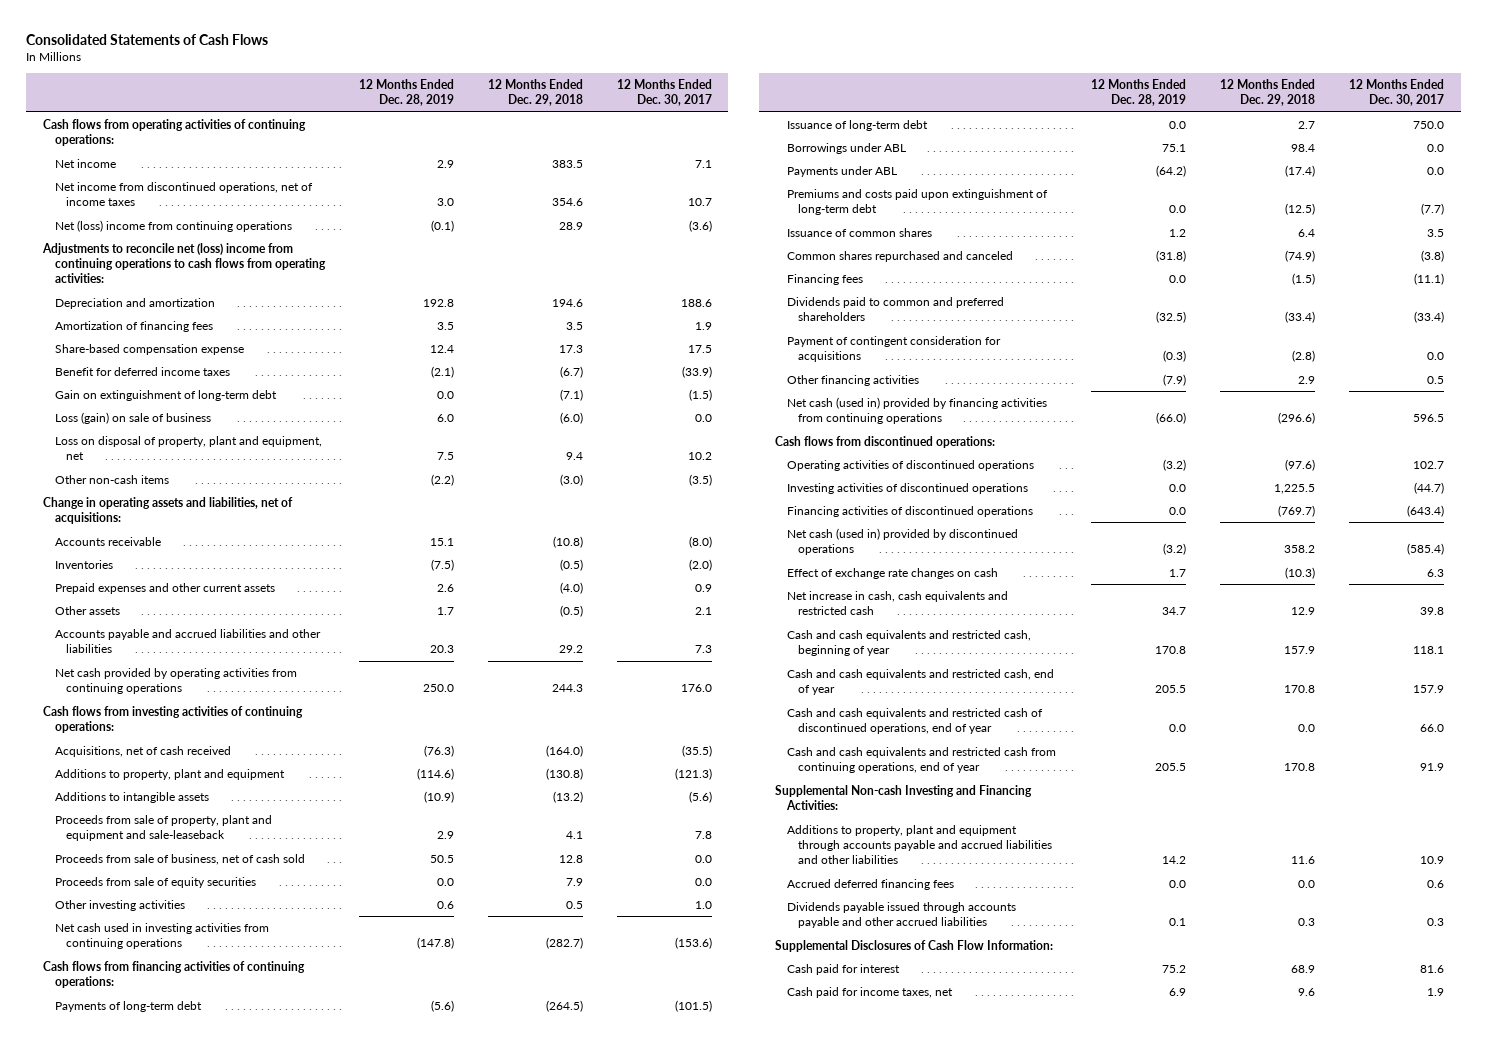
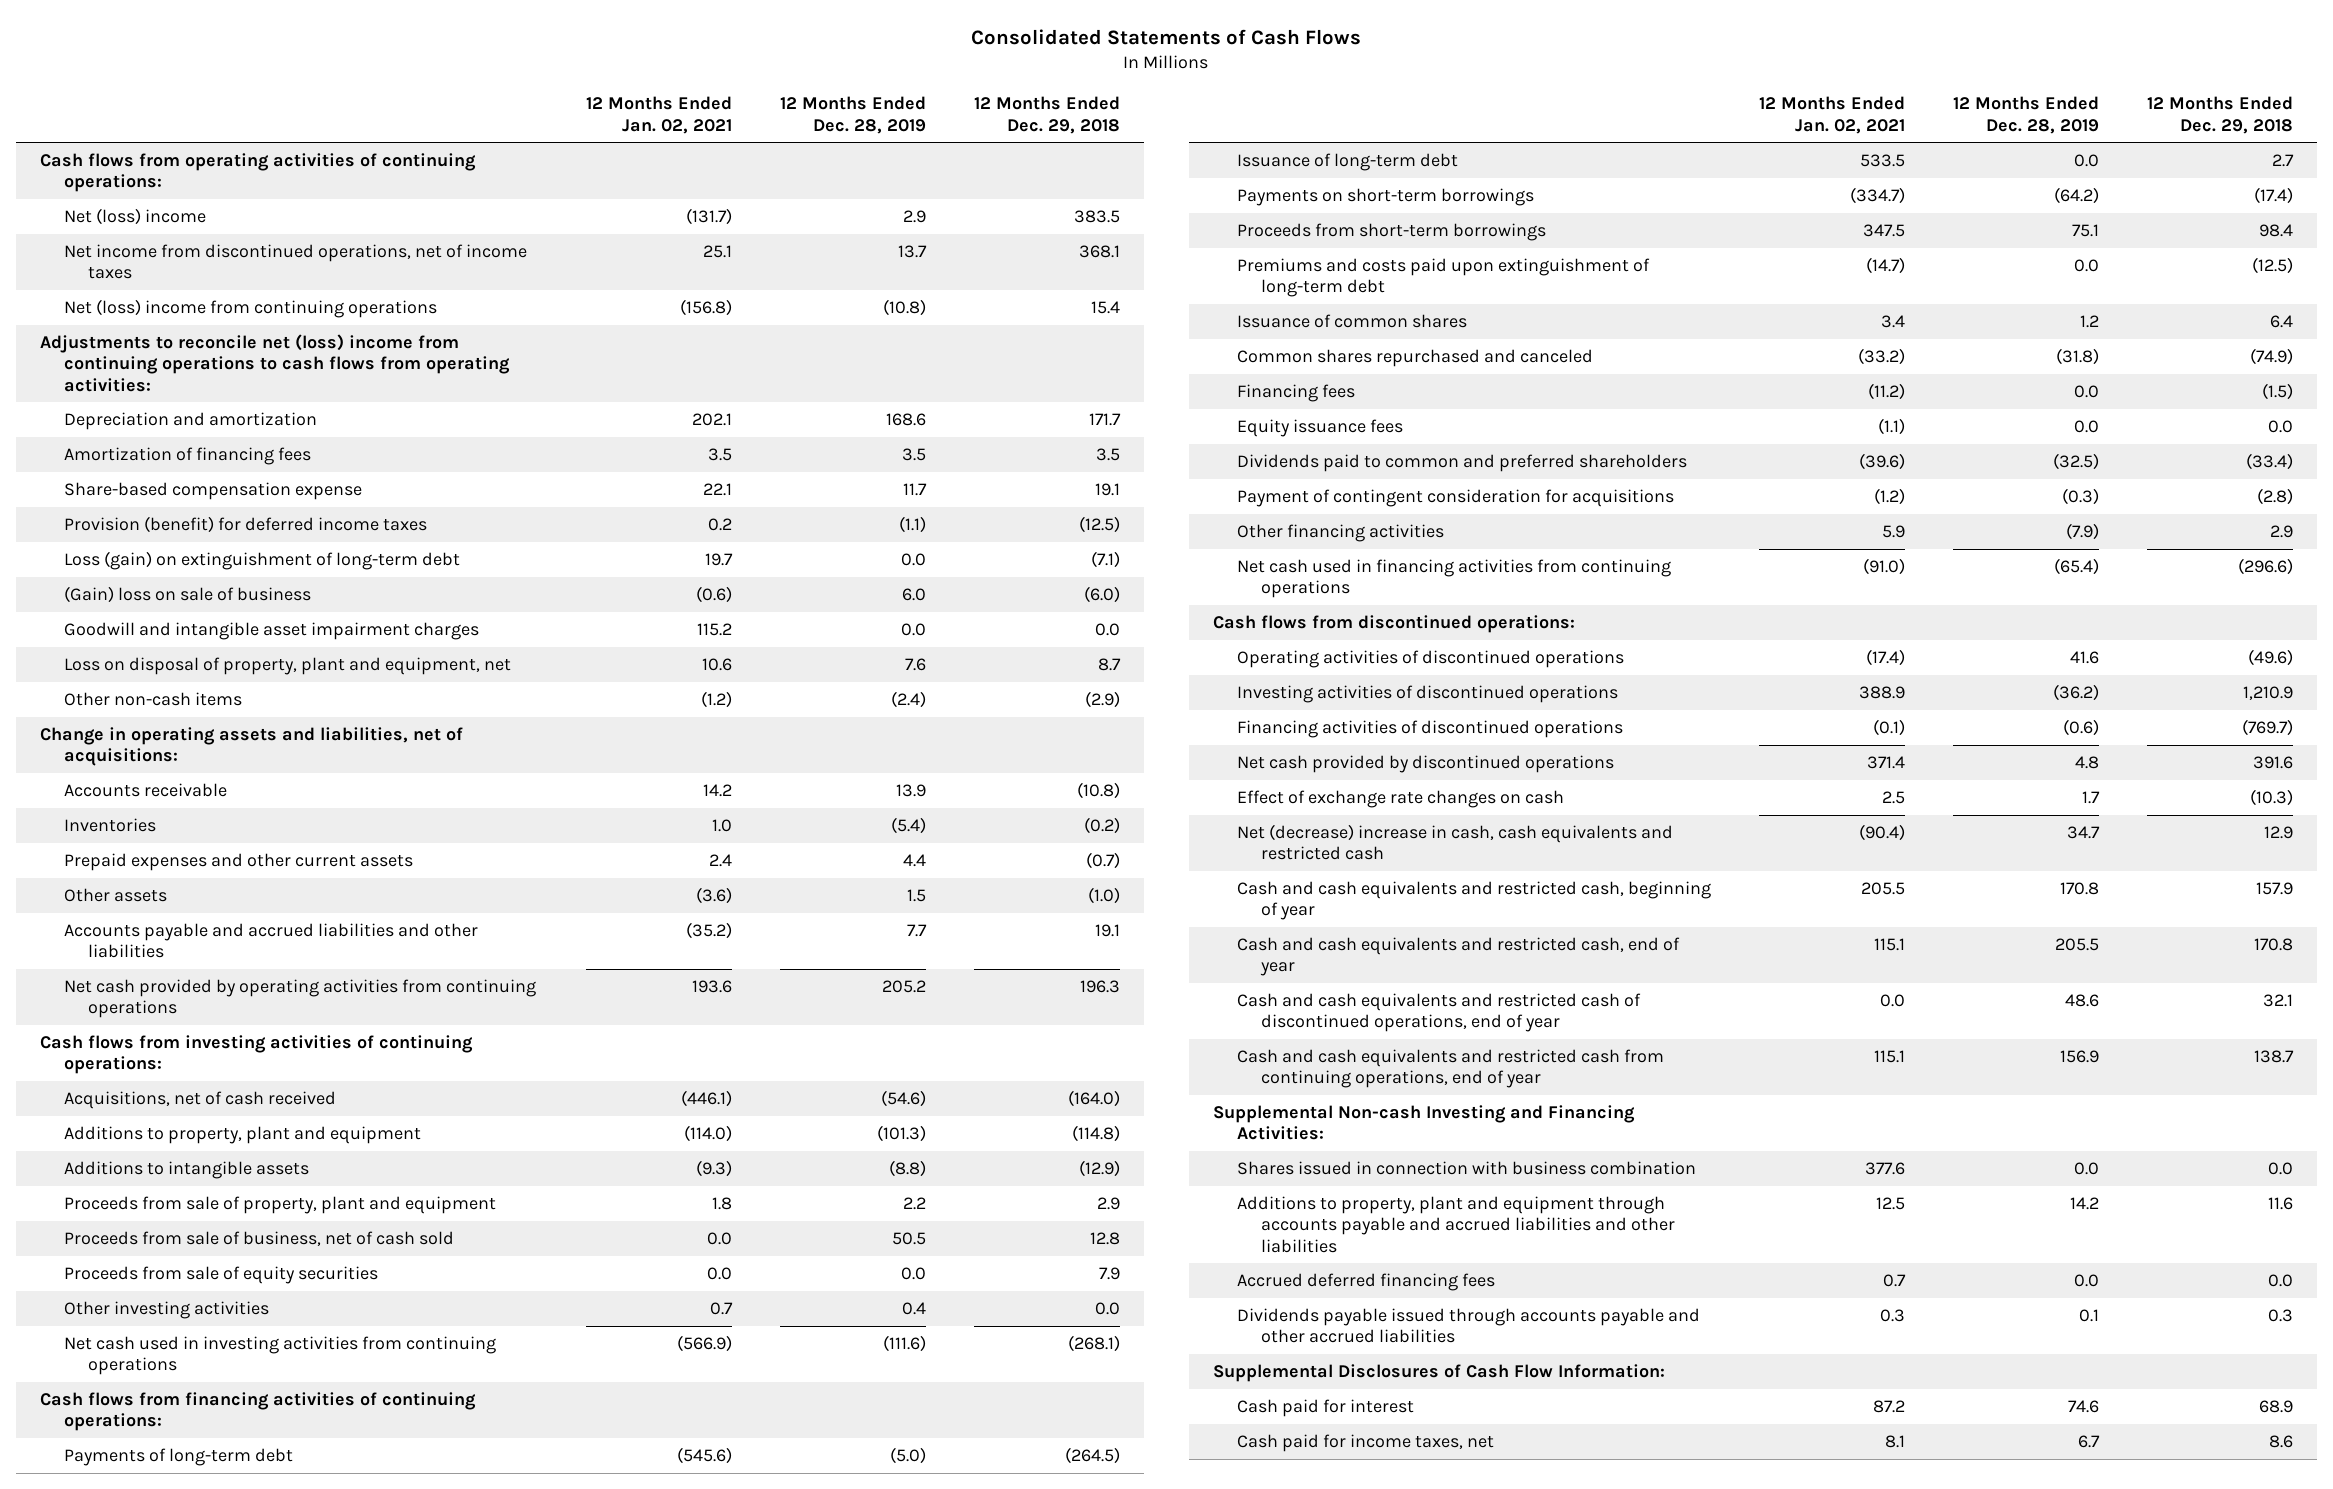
- | 12 Months Ended Dec. 28, 2019 | 12 Months Ended Dec. 29, 2018 | 12 Months Ended Dec. 30, 2017
+ | 12 Months Ended Jan. 02, 2021 | 12 Months Ended Dec. 28, 2019 | 12 Months Ended Dec. 29, 2018
- Net income | 2.9 | 383.5 | 7.1
- Net income from discontinued operations, net of income taxes | 3.0 | 354.6 | 10.7
- Net (loss) income from continuing operations | (0.1) | 28.9 | (3.6)
+ Net (loss) income | (131.7) | 2.9 | 383.5
+ Net income from discontinued operations, net of income taxes | 25.1 | 13.7 | 368.1
+ Net (loss) income from continuing operations | (156.8) | (10.8) | 15.4
- Depreciation and amortization | 192.8 | 194.6 | 188.6
+ Depreciation and amortization | 202.1 | 168.6 | 171.7
- Share-based compensation expense | 12.4 | 17.3 | 17.5
- Benefit for deferred income taxes | (2.1) | (6.7) | (33.9)
- Gain on extinguishment of long-term debt | 0.0 | (7.1) | (1.5)
- Loss (gain) on sale of business | 6.0 | (6.0) | 0.0
- Loss on disposal of property, plant and equipment, net | 7.5 | 9.4 | 10.2
- Other non-cash items | (2.2) | (3.0) | (3.5)
+ Share-based compensation expense | 22.1 | 11.7 | 19.1
+ Provision (benefit) for deferred income taxes | 0.2 | (1.1) | (12.5)
+ Loss (gain) on extinguishment of long-term debt | 19.7 | 0.0 | (7.1)
+ (Gain) loss on sale of business | (0.6) | 6.0 | (6.0)
+ Goodwill and intangible asset impairment charges | 115.2 | 0.0 | 0.0
+ Loss on disposal of property, plant and equipment, net | 10.6 | 7.6 | 8.7
+ Other non-cash items | (1.2) | (2.4) | (2.9)
- Accounts receivable | 15.1 | (10.8) | (8.0)
- Inventories | (7.5) | (0.5) | (2.0)
- Prepaid expenses and other current assets | 2.6 | (4.0) | 0.9
- Other assets | 1.7 | (0.5) | 2.1
- Accounts payable and accrued liabilities and other liabilities | 20.3 | 29.2 | 7.3
- Net cash provided by operating activities from continuing operations | 250.0 | 244.3 | 176.0
+ Accounts receivable | 14.2 | 13.9 | (10.8)
+ Inventories | 1.0 | (5.4) | (0.2)
+ Prepaid expenses and other current assets | 2.4 | 4.4 | (0.7)
+ Other assets | (3.6) | 1.5 | (1.0)
+ Accounts payable and accrued liabilities and other liabilities | (35.2) | 7.7 | 19.1
+ Net cash provided by operating activities from continuing operations | 193.6 | 205.2 | 196.3
- Acquisitions, net of cash received | (76.3) | (164.0) | (35.5)
- Additions to property, plant and equipment | (114.6) | (130.8) | (121.3)
- Additions to intangible assets | (10.9) | (13.2) | (5.6)
- Proceeds from sale of property, plant and equipment and sale-leaseback | 2.9 | 4.1 | 7.8
+ Acquisitions, net of cash received | (446.1) | (54.6) | (164.0)
+ Additions to property, plant and equipment | (114.0) | (101.3) | (114.8)
+ Additions to intangible assets | (9.3) | (8.8) | (12.9)
+ Proceeds from sale of property, plant and equipment | 1.8 | 2.2 | 2.9
- Other investing activities | 0.6 | 0.5 | 1.0
- Net cash used in investing activities from continuing operations | (147.8) | (282.7) | (153.6)
+ Other investing activities | 0.7 | 0.4 | 0.0
+ Net cash used in investing activities from continuing operations | (566.9) | (111.6) | (268.1)
- Payments of long-term debt | (5.6) | (264.5) | (101.5)
+ Payments of long-term debt | (545.6) | (5.0) | (264.5)
- Borrowings under ABL | 75.1 | 98.4 | 0.0
- Payments under ABL | (64.2) | (17.4) | 0.0
+ Payments on short-term borrowings | (334.7) | (64.2) | (17.4)
+ Proceeds from short-term borrowings | 347.5 | 75.1 | 98.4
+ Equity issuance fees | (1.1) | 0.0 | 0.0
- Net cash (used in) provided by financing activities from continuing operations | (66.0) | (296.6) | 596.5
+ Net cash used in financing activities from continuing operations | (91.0) | (65.4) | (296.6)
- Operating activities of discontinued operations | (3.2) | (97.6) | 102.7
- Investing activities of discontinued operations | 0.0 | 1,225.5 | (44.7)
- Financing activities of discontinued operations | 0.0 | (769.7) | (643.4)
- Net cash (used in) provided by discontinued operations | (3.2) | 358.2 | (585.4)
+ Operating activities of discontinued operations | (17.4) | 41.6 | (49.6)
+ Investing activities of discontinued operations | 388.9 | (36.2) | 1,210.9
+ Financing activities of discontinued operations | (0.1) | (0.6) | (769.7)
+ Net cash provided by discontinued operations | 371.4 | 4.8 | 391.6
- Net increase in cash, cash equivalents and restricted cash | 34.7 | 12.9 | 39.8
+ Net (decrease) increase in cash, cash equivalents and restricted cash | (90.4) | 34.7 | 12.9
- Cash and cash equivalents and restricted cash of discontinued operations, end of year | 0.0 | 0.0 | 66.0
- Cash and cash equivalents and restricted cash from continuing operations, end of year | 205.5 | 170.8 | 91.9
+ Cash and cash equivalents and restricted cash of discontinued operations, end of year | 0.0 | 48.6 | 32.1
+ Cash and cash equivalents and restricted cash from continuing operations, end of year | 115.1 | 156.9 | 138.7
+ Shares issued in connection with business combination | 377.6 | 0.0 | 0.0
- Cash paid for interest | 75.2 | 68.9 | 81.6
- Cash paid for income taxes, net | 6.9 | 9.6 | 1.9
+ Cash paid for interest | 87.2 | 74.6 | 68.9
+ Cash paid for income taxes, net | 8.1 | 6.7 | 8.6

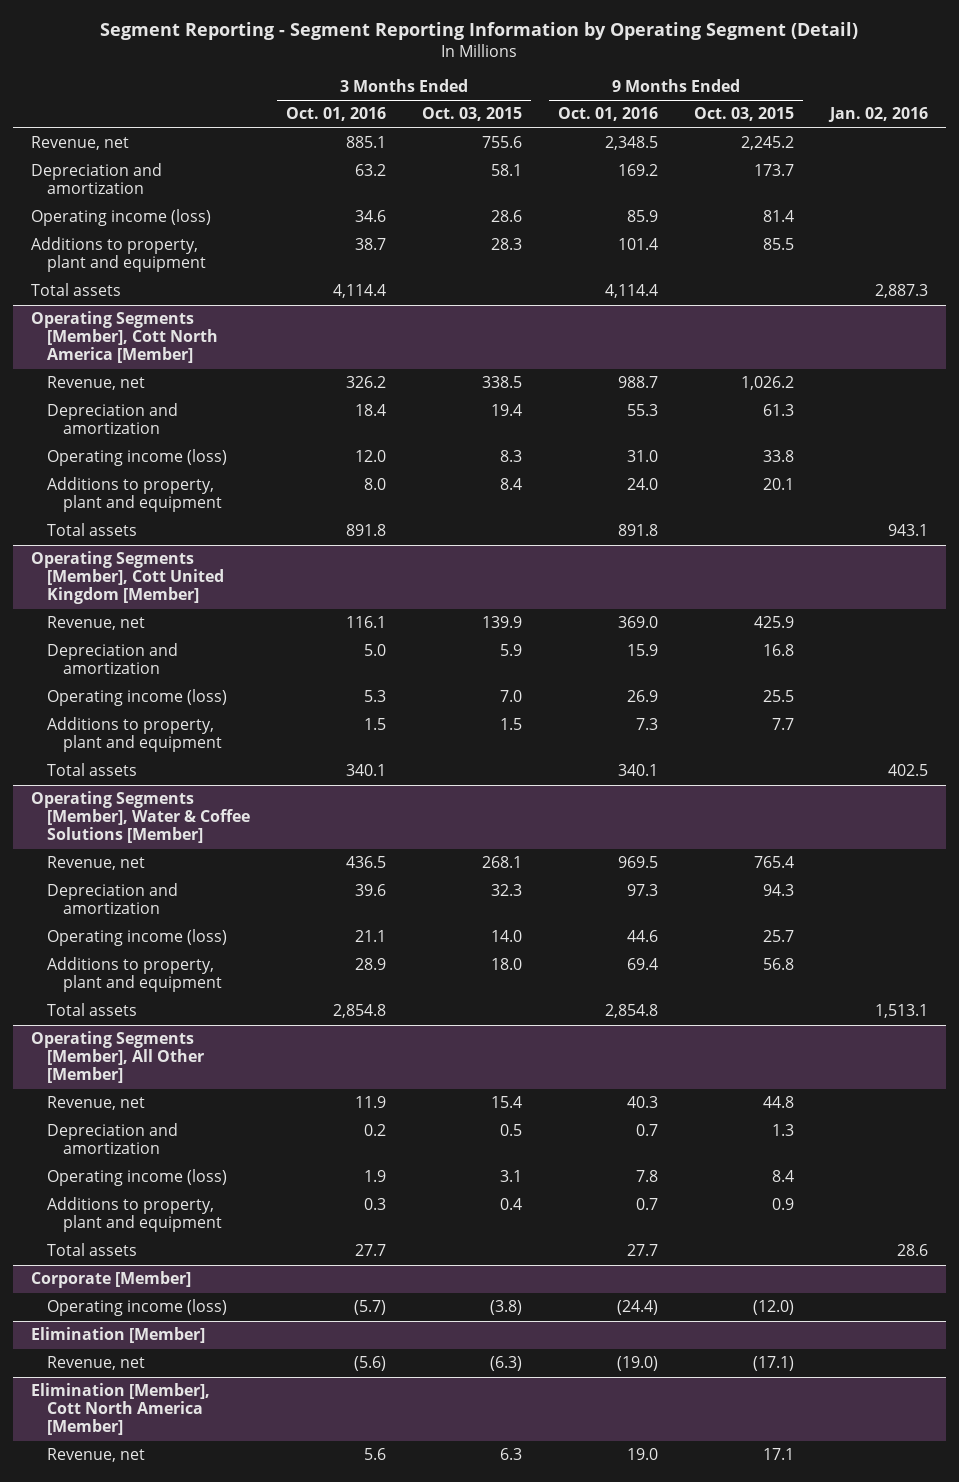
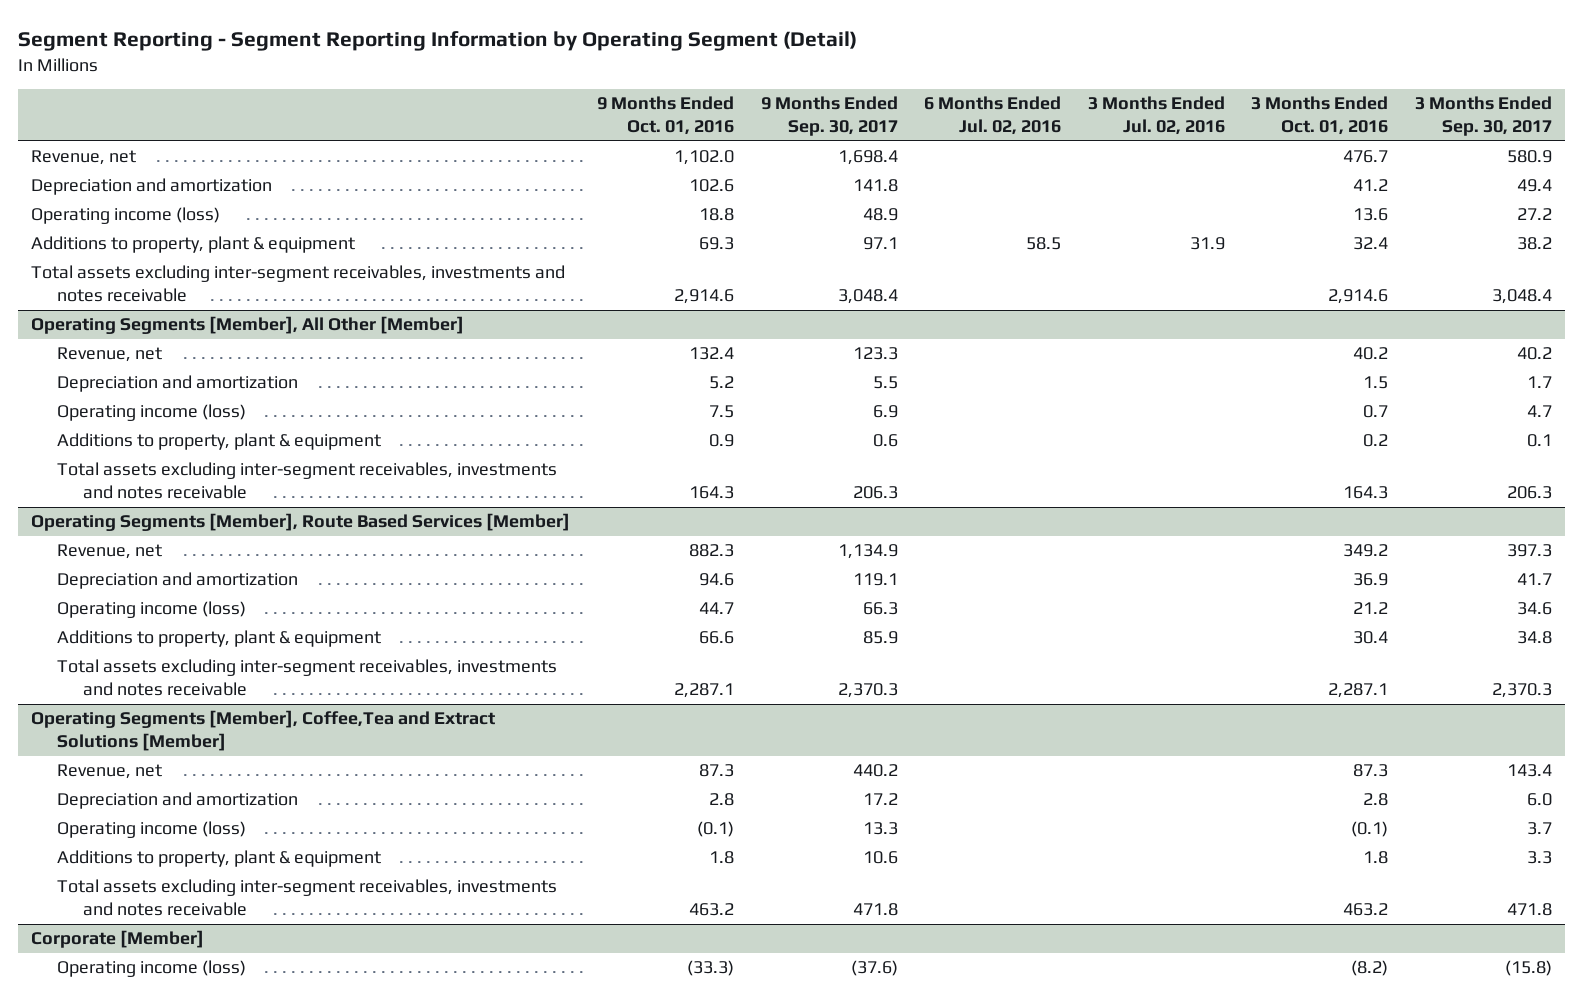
- | 3 Months Ended Oct. 01, 2016 | 3 Months Ended Oct. 03, 2015 | 9 Months Ended Oct. 01, 2016 | 9 Months Ended Oct. 03, 2015 | Jan. 02, 2016
+ | 9 Months Ended Oct. 01, 2016 | 9 Months Ended Sep. 30, 2017 | 6 Months Ended Jul. 02, 2016 | 3 Months Ended Jul. 02, 2016 | 3 Months Ended Oct. 01, 2016 | 3 Months Ended Sep. 30, 2017
- Revenue, net | 885.1 | 755.6 | 2,348.5 | 2,245.2 |
- Depreciation and amortization | 63.2 | 58.1 | 169.2 | 173.7 |
- Operating income (loss) | 34.6 | 28.6 | 85.9 | 81.4 |
- Additions to property, plant and equipment | 38.7 | 28.3 | 101.4 | 85.5 |
- Total assets | 4,114.4 | | 4,114.4 | | 2,887.3
- Operating Segments [Member], Cott North America [Member]
- Revenue, net | 326.2 | 338.5 | 988.7 | 1,026.2 |
- Depreciation and amortization | 18.4 | 19.4 | 55.3 | 61.3 |
- Operating income (loss) | 12.0 | 8.3 | 31.0 | 33.8 |
- Additions to property, plant and equipment | 8.0 | 8.4 | 24.0 | 20.1 |
- Total assets | 891.8 | | 891.8 | | 943.1
- Operating Segments [Member], Cott United Kingdom [Member]
- Revenue, net | 116.1 | 139.9 | 369.0 | 425.9 |
- Depreciation and amortization | 5.0 | 5.9 | 15.9 | 16.8 |
- Operating income (loss) | 5.3 | 7.0 | 26.9 | 25.5 |
- Additions to property, plant and equipment | 1.5 | 1.5 | 7.3 | 7.7 |
- Total assets | 340.1 | | 340.1 | | 402.5
- Operating Segments [Member], Water & Coffee Solutions [Member]
- Revenue, net | 436.5 | 268.1 | 969.5 | 765.4 |
- Depreciation and amortization | 39.6 | 32.3 | 97.3 | 94.3 |
- Operating income (loss) | 21.1 | 14.0 | 44.6 | 25.7 |
- Additions to property, plant and equipment | 28.9 | 18.0 | 69.4 | 56.8 |
- Total assets | 2,854.8 | | 2,854.8 | | 1,513.1
+ Revenue, net | 1,102.0 | 1,698.4 | | | 476.7 | 580.9
+ Depreciation and amortization | 102.6 | 141.8 | | | 41.2 | 49.4
+ Operating income (loss) | 18.8 | 48.9 | | | 13.6 | 27.2
+ Additions to property, plant & equipment | 69.3 | 97.1 | 58.5 | 31.9 | 32.4 | 38.2
+ Total assets excluding inter-segment receivables, investments and notes receivable | 2,914.6 | 3,048.4 | | | 2,914.6 | 3,048.4
@ Operating Segments [Member], All Other [Member]
- Revenue, net | 11.9 | 15.4 | 40.3 | 44.8 |
- Depreciation and amortization | 0.2 | 0.5 | 0.7 | 1.3 |
- Operating income (loss) | 1.9 | 3.1 | 7.8 | 8.4 |
- Additions to property, plant and equipment | 0.3 | 0.4 | 0.7 | 0.9 |
- Total assets | 27.7 | | 27.7 | | 28.6
+ Revenue, net | 132.4 | 123.3 | | | 40.2 | 40.2
+ Depreciation and amortization | 5.2 | 5.5 | | | 1.5 | 1.7
+ Operating income (loss) | 7.5 | 6.9 | | | 0.7 | 4.7
+ Additions to property, plant & equipment | 0.9 | 0.6 | | | 0.2 | 0.1
+ Total assets excluding inter-segment receivables, investments and notes receivable | 164.3 | 206.3 | | | 164.3 | 206.3
+ Operating Segments [Member], Route Based Services [Member]
+ Revenue, net | 882.3 | 1,134.9 | | | 349.2 | 397.3
+ Depreciation and amortization | 94.6 | 119.1 | | | 36.9 | 41.7
+ Operating income (loss) | 44.7 | 66.3 | | | 21.2 | 34.6
+ Additions to property, plant & equipment | 66.6 | 85.9 | | | 30.4 | 34.8
+ Total assets excluding inter-segment receivables, investments and notes receivable | 2,287.1 | 2,370.3 | | | 2,287.1 | 2,370.3
+ Operating Segments [Member], Coffee,Tea and Extract Solutions [Member]
+ Revenue, net | 87.3 | 440.2 | | | 87.3 | 143.4
+ Depreciation and amortization | 2.8 | 17.2 | | | 2.8 | 6.0
+ Operating income (loss) | (0.1) | 13.3 | | | (0.1) | 3.7
+ Additions to property, plant & equipment | 1.8 | 10.6 | | | 1.8 | 3.3
+ Total assets excluding inter-segment receivables, investments and notes receivable | 463.2 | 471.8 | | | 463.2 | 471.8
@ Corporate [Member]
- Operating income (loss) | (5.7) | (3.8) | (24.4) | (12.0) |
- Elimination [Member]
- Revenue, net | (5.6) | (6.3) | (19.0) | (17.1) |
- Elimination [Member], Cott North America [Member]
- Revenue, net | 5.6 | 6.3 | 19.0 | 17.1 |
@ Corporate [Member]
+ Operating income (loss) | (33.3) | (37.6) | | | (8.2) | (15.8)

